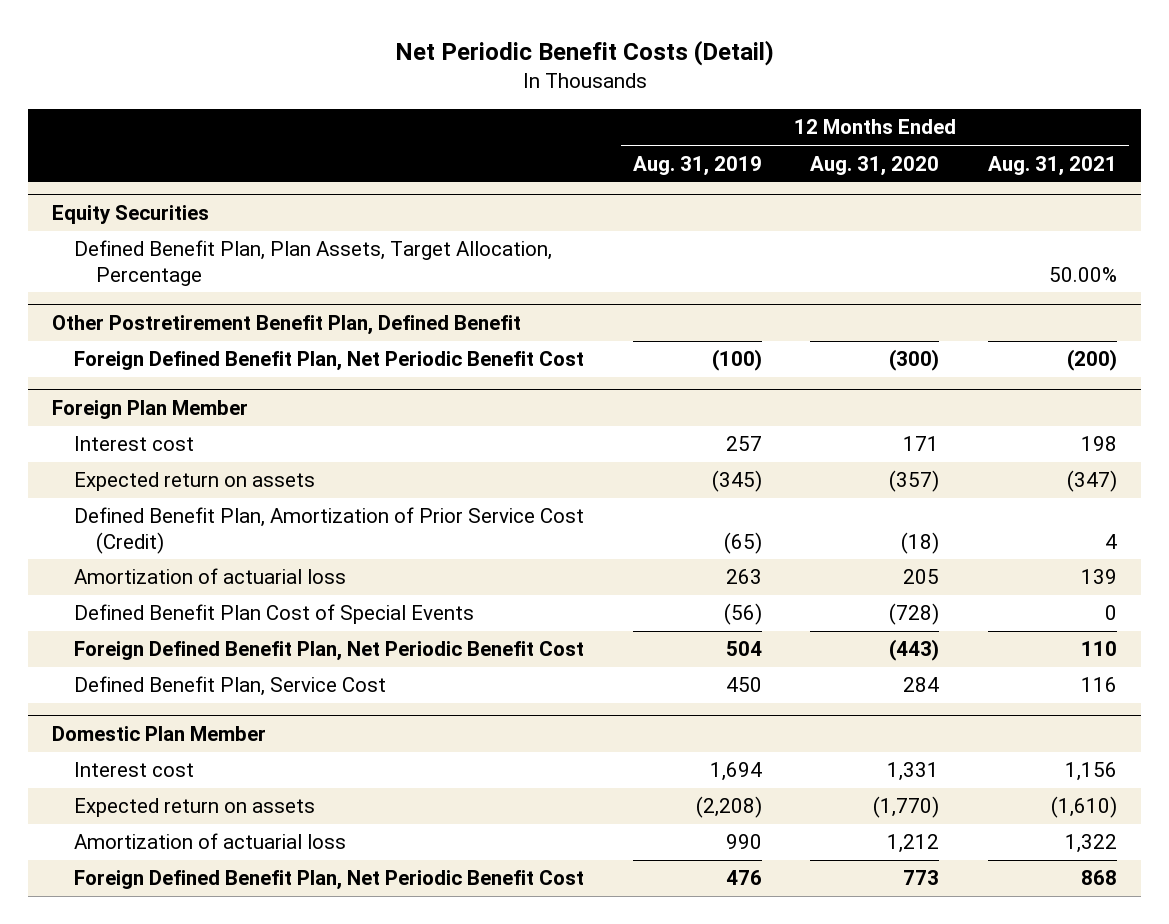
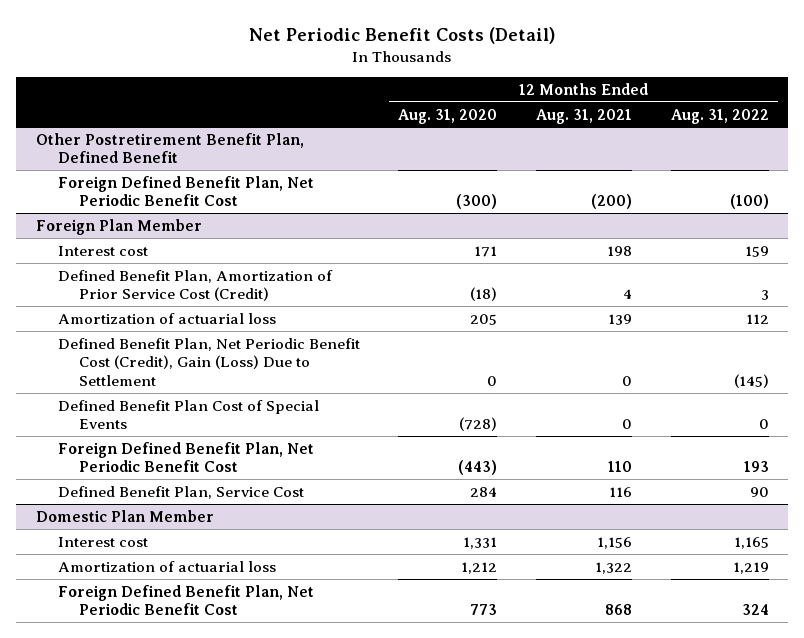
- | 12 Months Ended Aug. 31, 2019 | 12 Months Ended Aug. 31, 2020 | 12 Months Ended Aug. 31, 2021
+ | 12 Months Ended Aug. 31, 2020 | 12 Months Ended Aug. 31, 2021 | 12 Months Ended Aug. 31, 2022
- Equity Securities
- Defined Benefit Plan, Plan Assets, Target Allocation, Percentage | | | 50.00%
@ Foreign Plan Member
- Expected return on assets | (345) | (357) | (347)
+ Defined Benefit Plan, Net Periodic Benefit Cost (Credit), Gain (Loss) Due to Settlement | 0 | 0 | (145)
@ Domestic Plan Member
- Expected return on assets | (2,208) | (1,770) | (1,610)

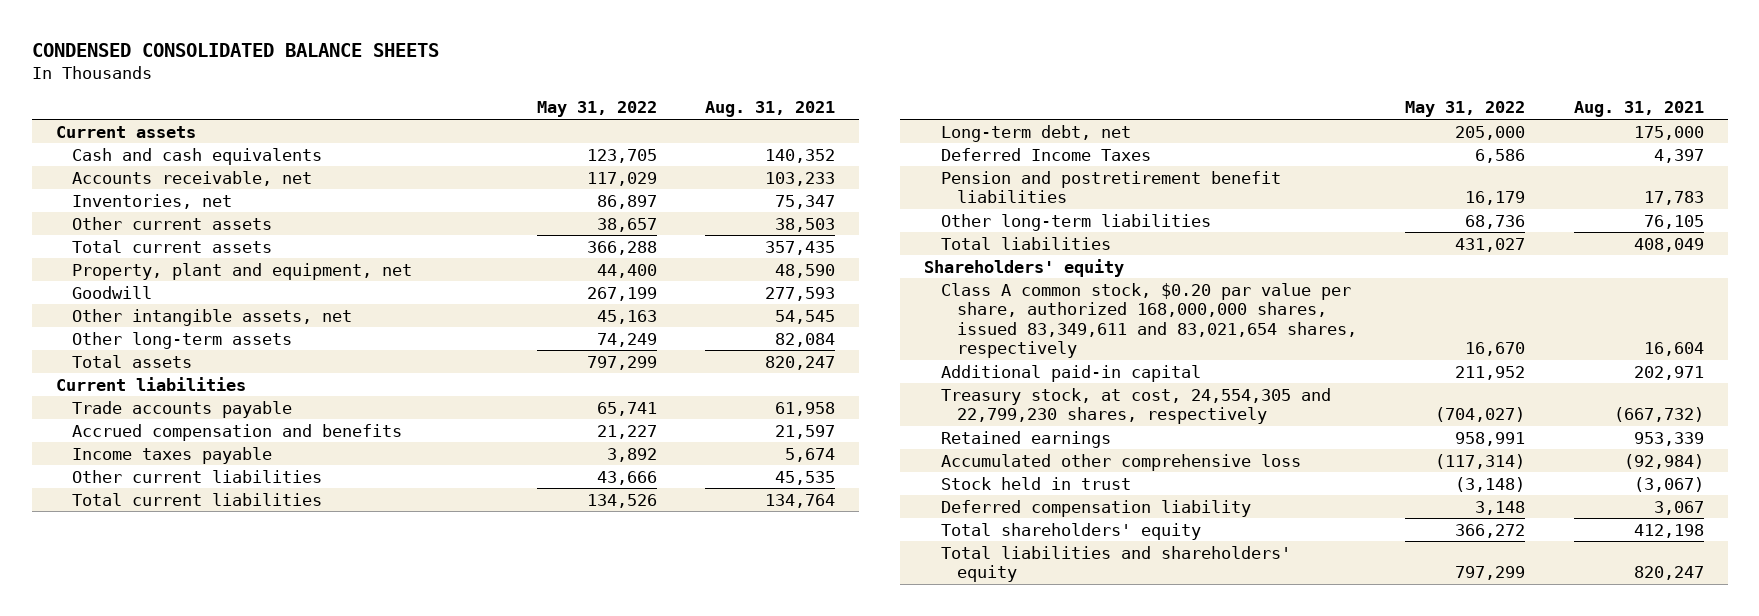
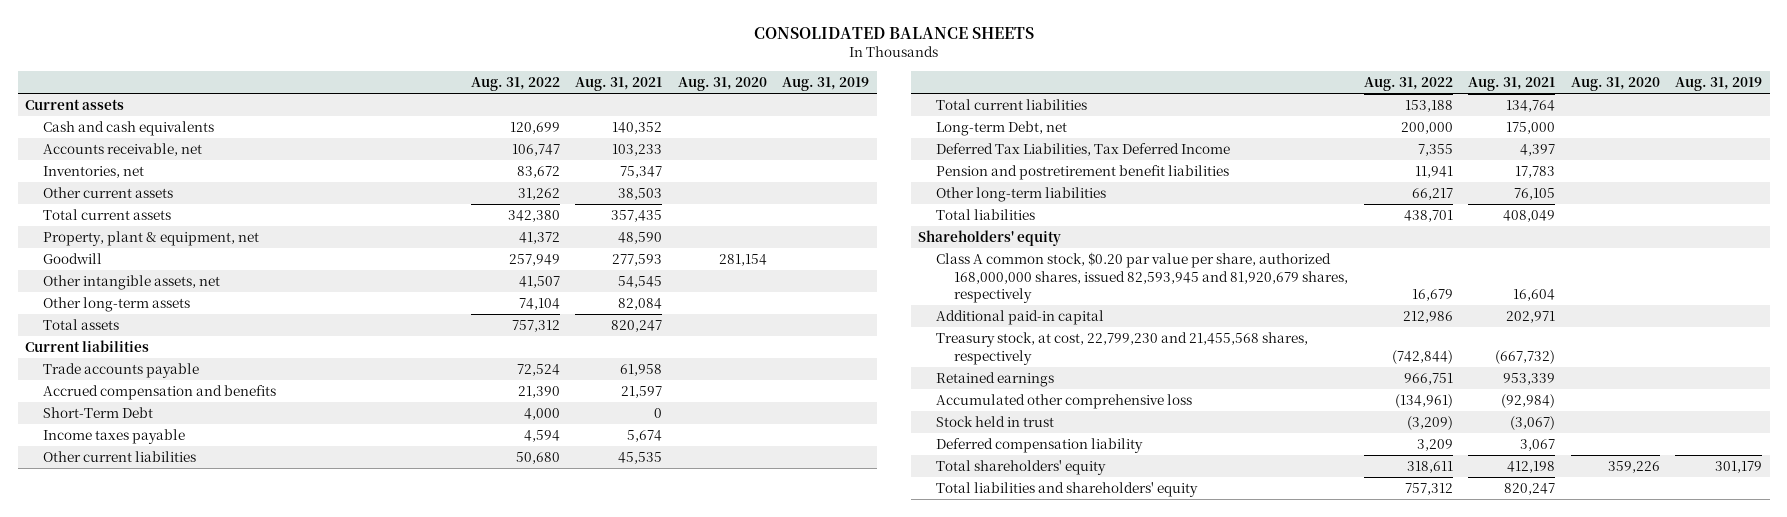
- CONDENSED CONSOLIDATED BALANCE SHEETS
+ CONSOLIDATED BALANCE SHEETS
- | May 31, 2022 | Aug. 31, 2021
+ | Aug. 31, 2022 | Aug. 31, 2021 | Aug. 31, 2020 | Aug. 31, 2019
- Property, plant and equipment, net | 44,400 | 48,590
+ Property, plant & equipment, net | 41,372 | 48,590 | |
+ Short-Term Debt | 4,000 | 0 | |
- Long-term debt, net | 205,000 | 175,000
- Deferred Income Taxes | 6,586 | 4,397
+ Long-term Debt, net | 200,000 | 175,000 | |
+ Deferred Tax Liabilities, Tax Deferred Income | 7,355 | 4,397 | |
- Class A common stock, $0.20 par value per share, authorized 168,000,000 shares, issued 83,349,611 and 83,021,654 shares, respectively | 16,670 | 16,604
+ Class A common stock, $0.20 par value per share, authorized 168,000,000 shares, issued 82,593,945 and 81,920,679 shares, respectively | 16,679 | 16,604 | |
- Treasury stock, at cost, 24,554,305 and 22,799,230 shares, respectively | (704,027) | (667,732)
+ Treasury stock, at cost, 22,799,230 and 21,455,568 shares, respectively | (742,844) | (667,732) | |

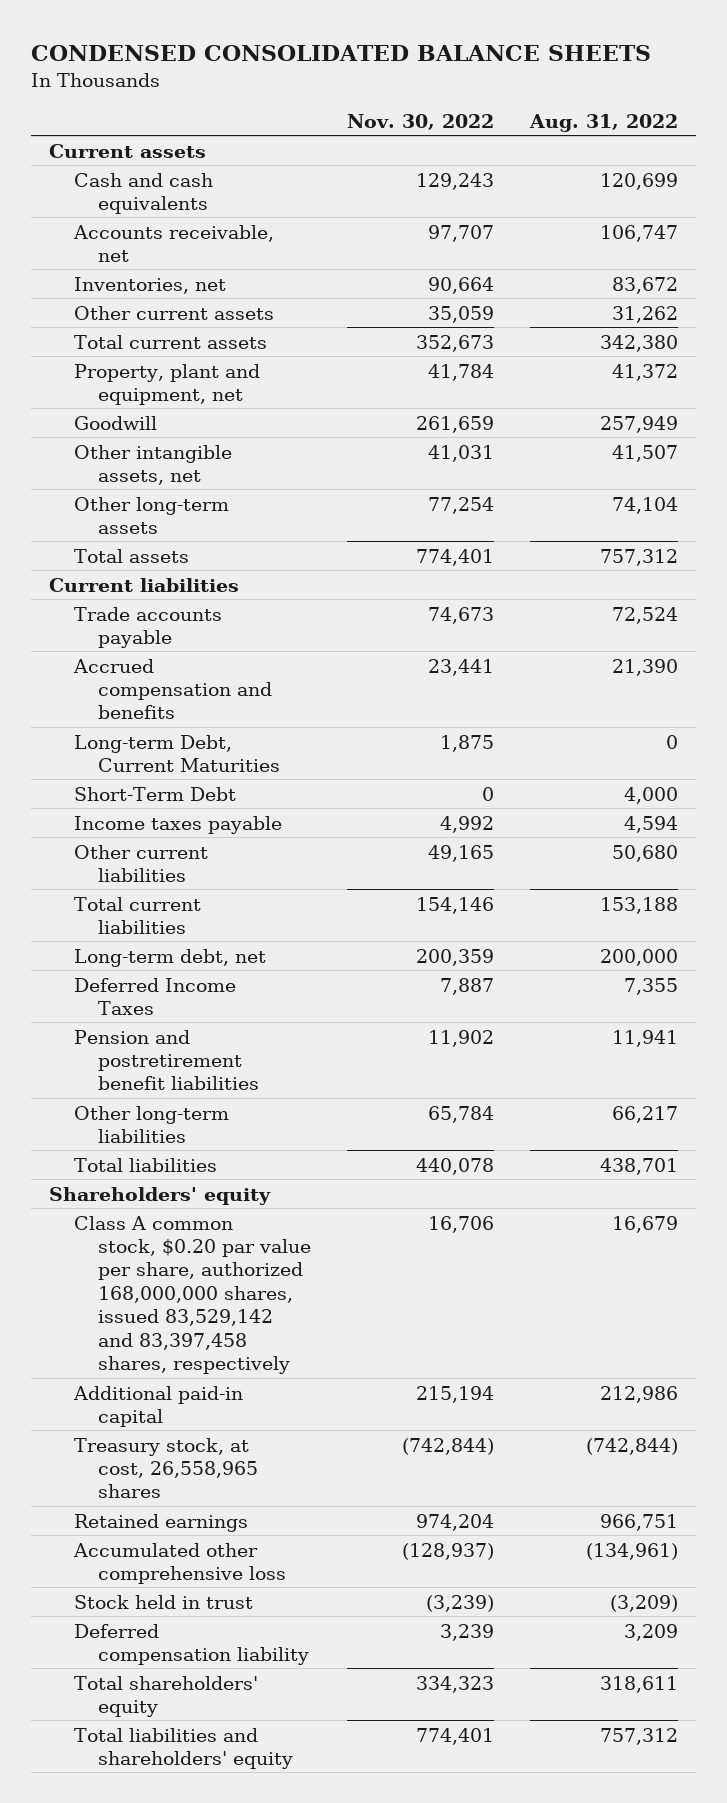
- CONSOLIDATED BALANCE SHEETS
+ CONDENSED CONSOLIDATED BALANCE SHEETS
- | Aug. 31, 2022 | Aug. 31, 2021 | Aug. 31, 2020 | Aug. 31, 2019
+ | Nov. 30, 2022 | Aug. 31, 2022
- Property, plant & equipment, net | 41,372 | 48,590 | |
+ Property, plant and equipment, net | 41,784 | 41,372
+ Long-term Debt, Current Maturities | 1,875 | 0
- Long-term Debt, net | 200,000 | 175,000 | |
- Deferred Tax Liabilities, Tax Deferred Income | 7,355 | 4,397 | |
+ Long-term debt, net | 200,359 | 200,000
+ Deferred Income Taxes | 7,887 | 7,355
- Class A common stock, $0.20 par value per share, authorized 168,000,000 shares, issued 82,593,945 and 81,920,679 shares, respectively | 16,679 | 16,604 | |
+ Class A common stock, $0.20 par value per share, authorized 168,000,000 shares, issued 83,529,142 and 83,397,458 shares, respectively | 16,706 | 16,679
- Treasury stock, at cost, 22,799,230 and 21,455,568 shares, respectively | (742,844) | (667,732) | |
+ Treasury stock, at cost, 26,558,965 shares | (742,844) | (742,844)

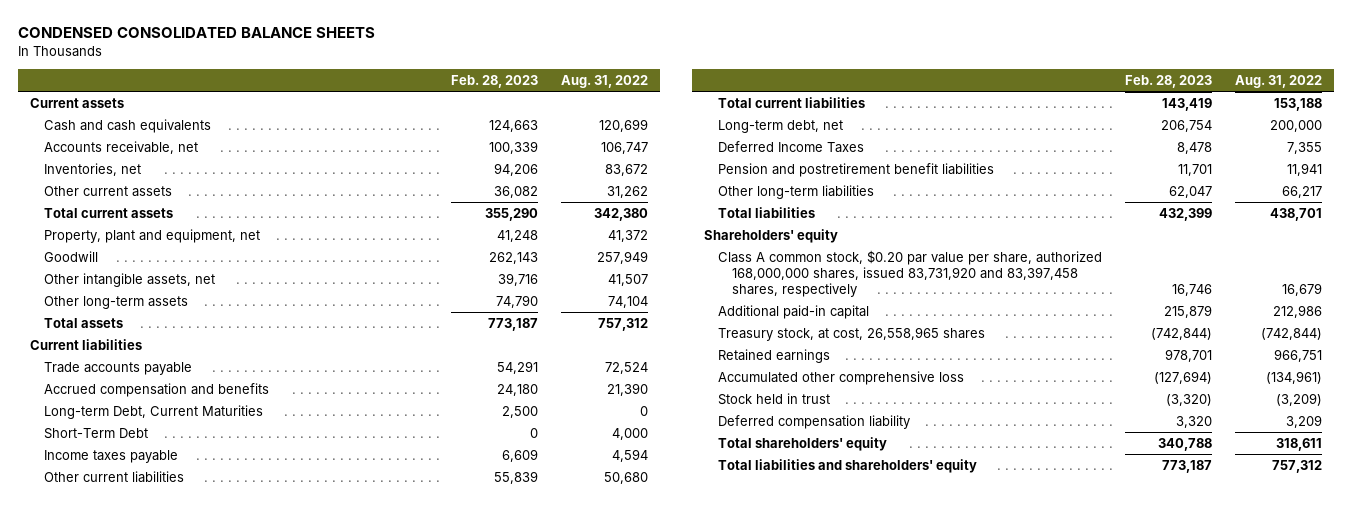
- | Nov. 30, 2022 | Aug. 31, 2022
+ | Feb. 28, 2023 | Aug. 31, 2022
- Class A common stock, $0.20 par value per share, authorized 168,000,000 shares, issued 83,529,142 and 83,397,458 shares, respectively | 16,706 | 16,679
+ Class A common stock, $0.20 par value per share, authorized 168,000,000 shares, issued 83,731,920 and 83,397,458 shares, respectively | 16,746 | 16,679

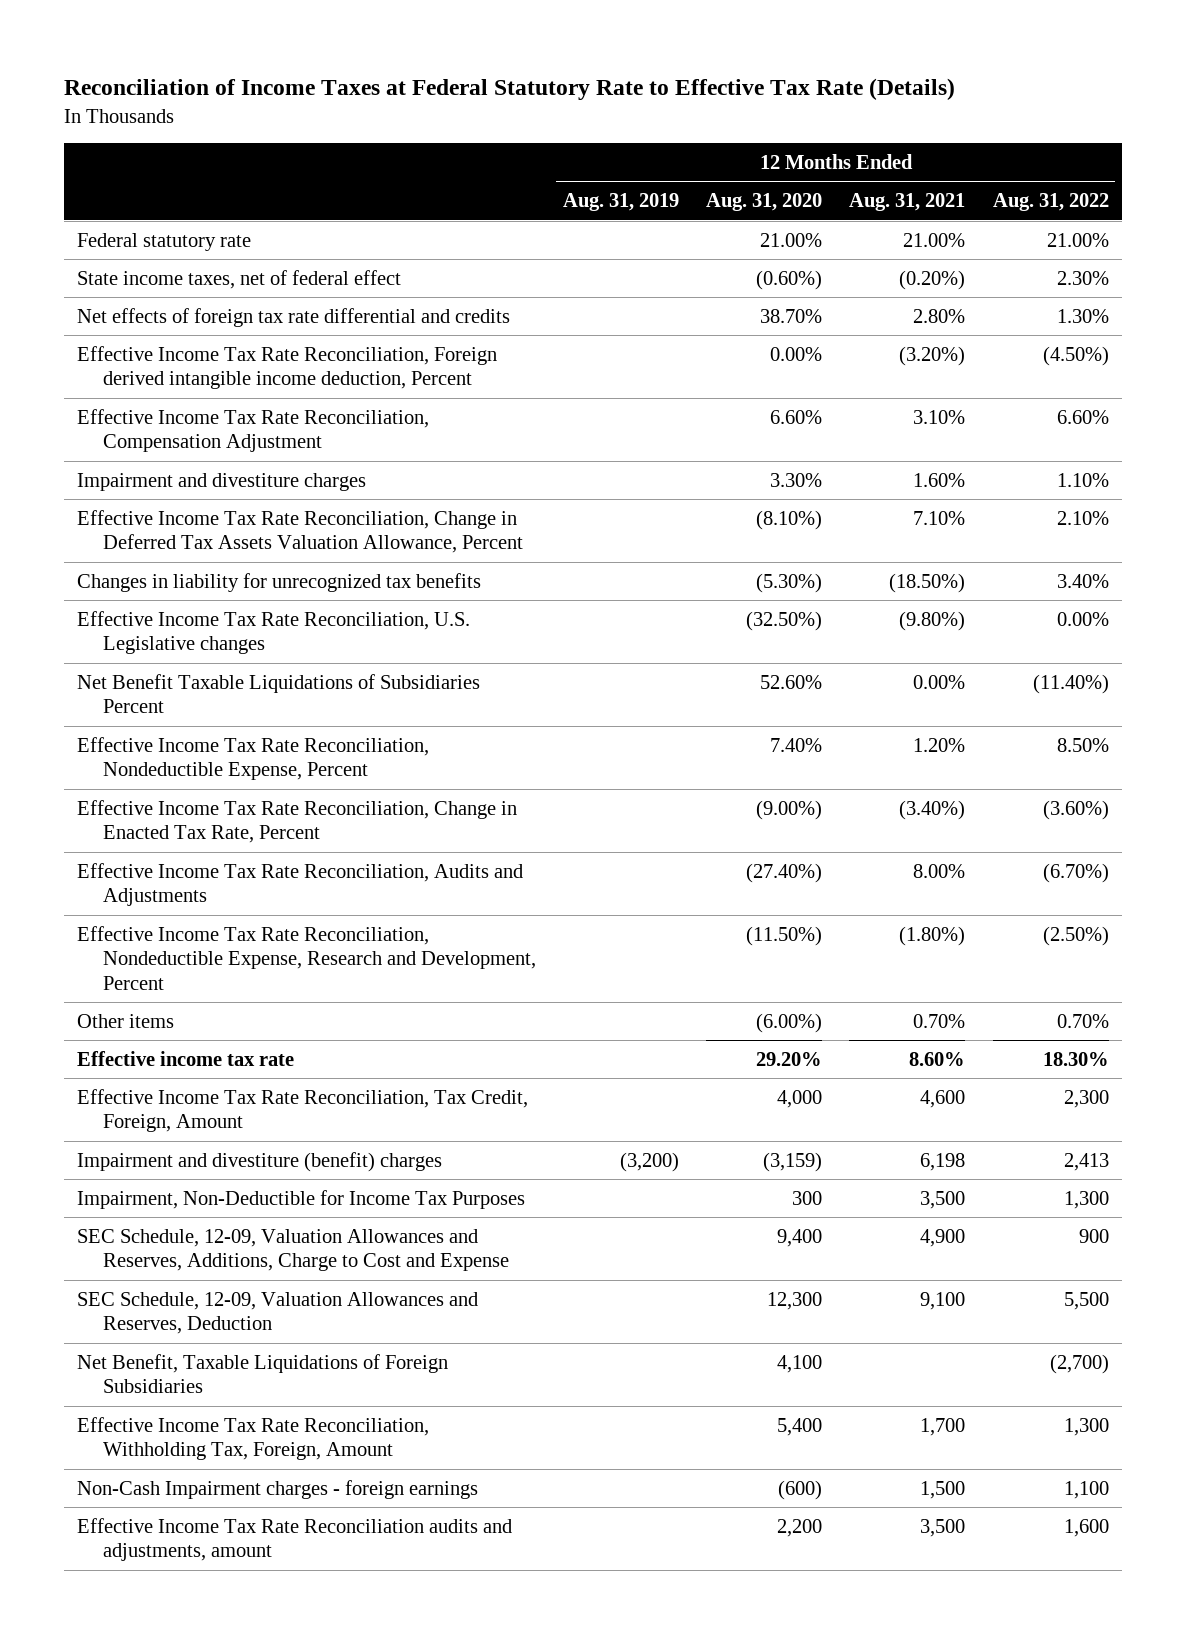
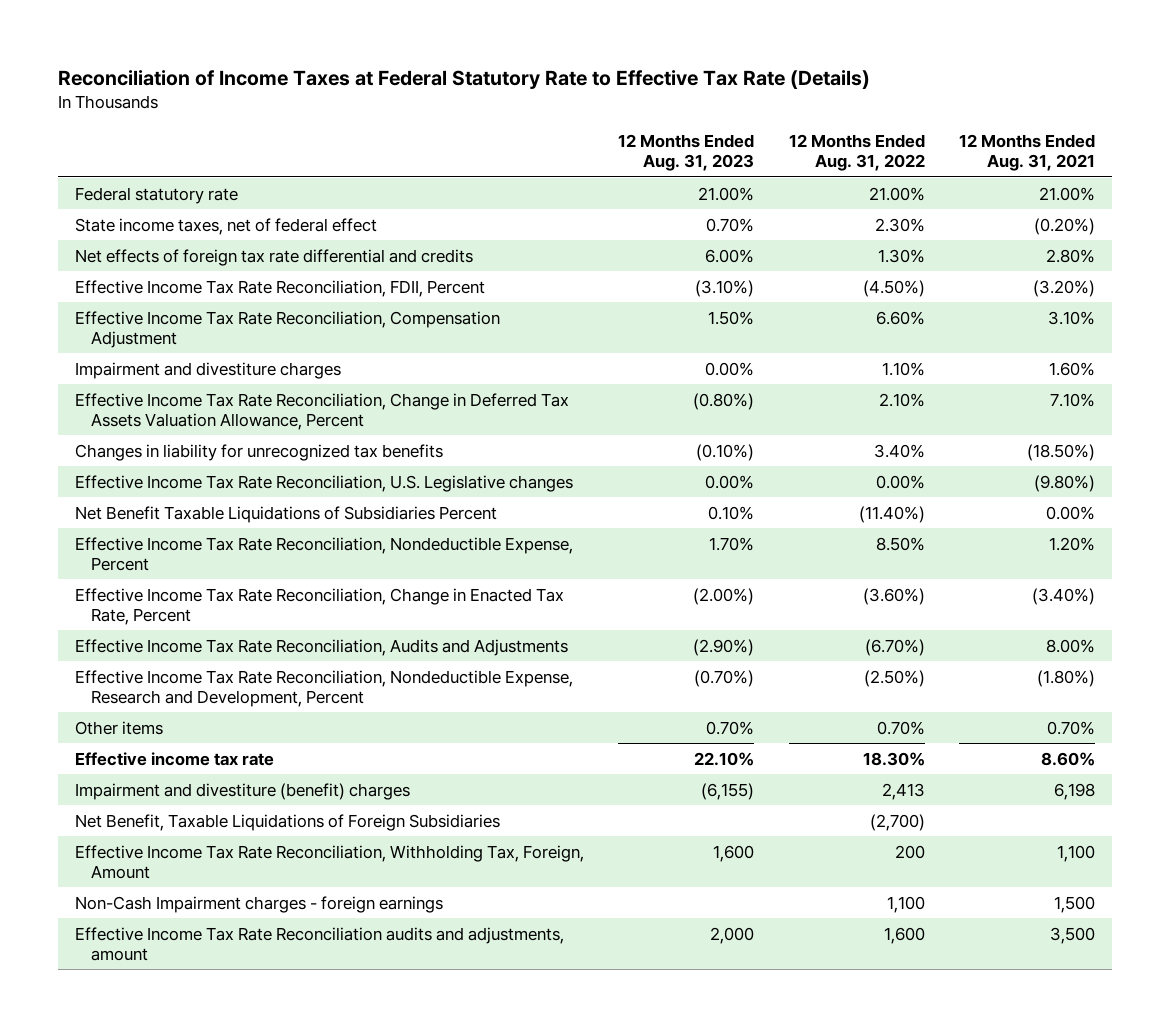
- | 12 Months Ended Aug. 31, 2019 | 12 Months Ended Aug. 31, 2020 | 12 Months Ended Aug. 31, 2021 | 12 Months Ended Aug. 31, 2022
+ | 12 Months Ended Aug. 31, 2023 | 12 Months Ended Aug. 31, 2022 | 12 Months Ended Aug. 31, 2021
- Effective Income Tax Rate Reconciliation, Foreign derived intangible income deduction, Percent | | 0.00% | (3.20%) | (4.50%)
+ Effective Income Tax Rate Reconciliation, FDII, Percent | (3.10%) | (4.50%) | (3.20%)
- Effective Income Tax Rate Reconciliation, Tax Credit, Foreign, Amount | | 4,000 | 4,600 | 2,300
- Impairment, Non-Deductible for Income Tax Purposes | | 300 | 3,500 | 1,300
- SEC Schedule, 12-09, Valuation Allowances and Reserves, Additions, Charge to Cost and Expense | | 9,400 | 4,900 | 900
- SEC Schedule, 12-09, Valuation Allowances and Reserves, Deduction | | 12,300 | 9,100 | 5,500
- Effective Income Tax Rate Reconciliation, Withholding Tax, Foreign, Amount | | 5,400 | 1,700 | 1,300
+ Effective Income Tax Rate Reconciliation, Withholding Tax, Foreign, Amount | 1,600 | 200 | 1,100

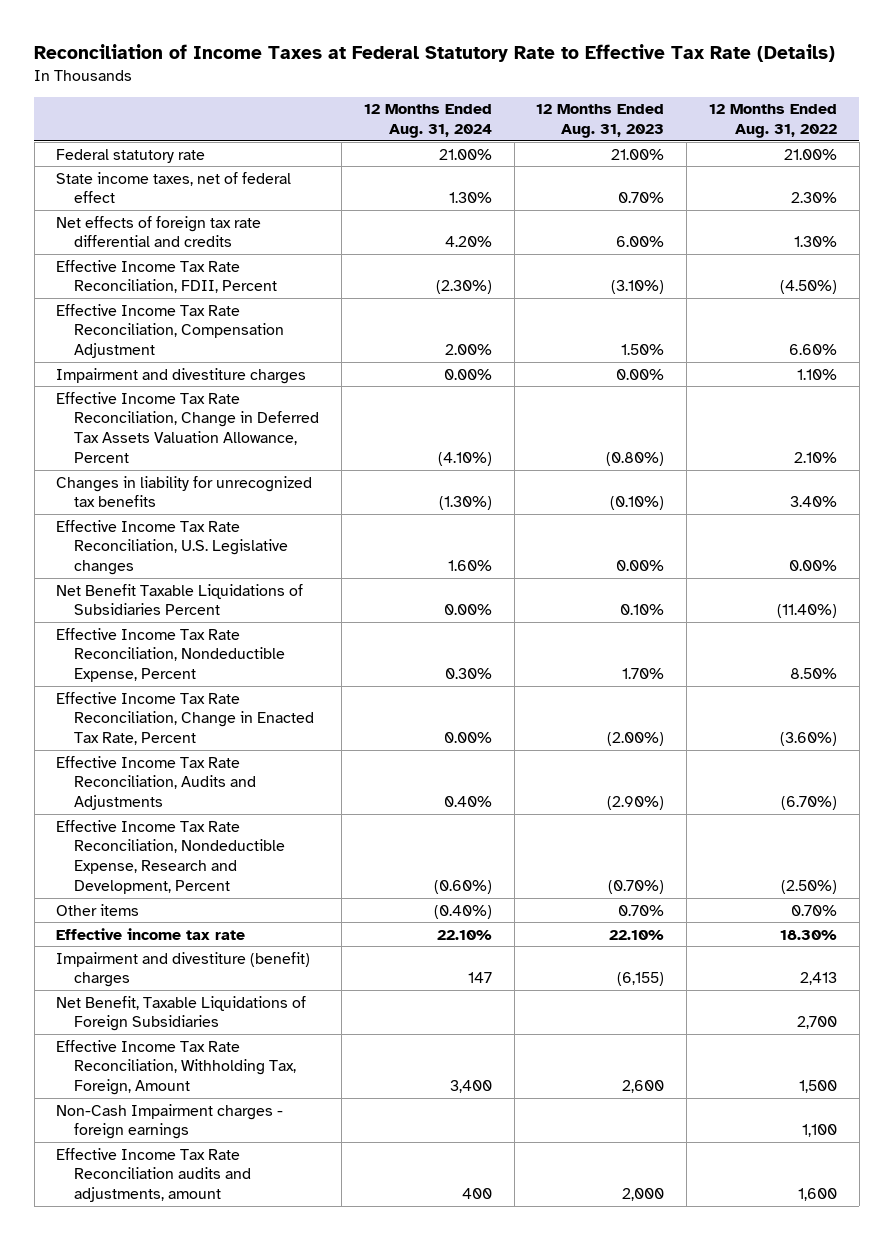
- | 12 Months Ended Aug. 31, 2023 | 12 Months Ended Aug. 31, 2022 | 12 Months Ended Aug. 31, 2021
+ | 12 Months Ended Aug. 31, 2024 | 12 Months Ended Aug. 31, 2023 | 12 Months Ended Aug. 31, 2022
- Net Benefit, Taxable Liquidations of Foreign Subsidiaries | | (2,700) |
- Effective Income Tax Rate Reconciliation, Withholding Tax, Foreign, Amount | 1,600 | 200 | 1,100
+ Net Benefit, Taxable Liquidations of Foreign Subsidiaries | | | 2,700
+ Effective Income Tax Rate Reconciliation, Withholding Tax, Foreign, Amount | 3,400 | 2,600 | 1,500

